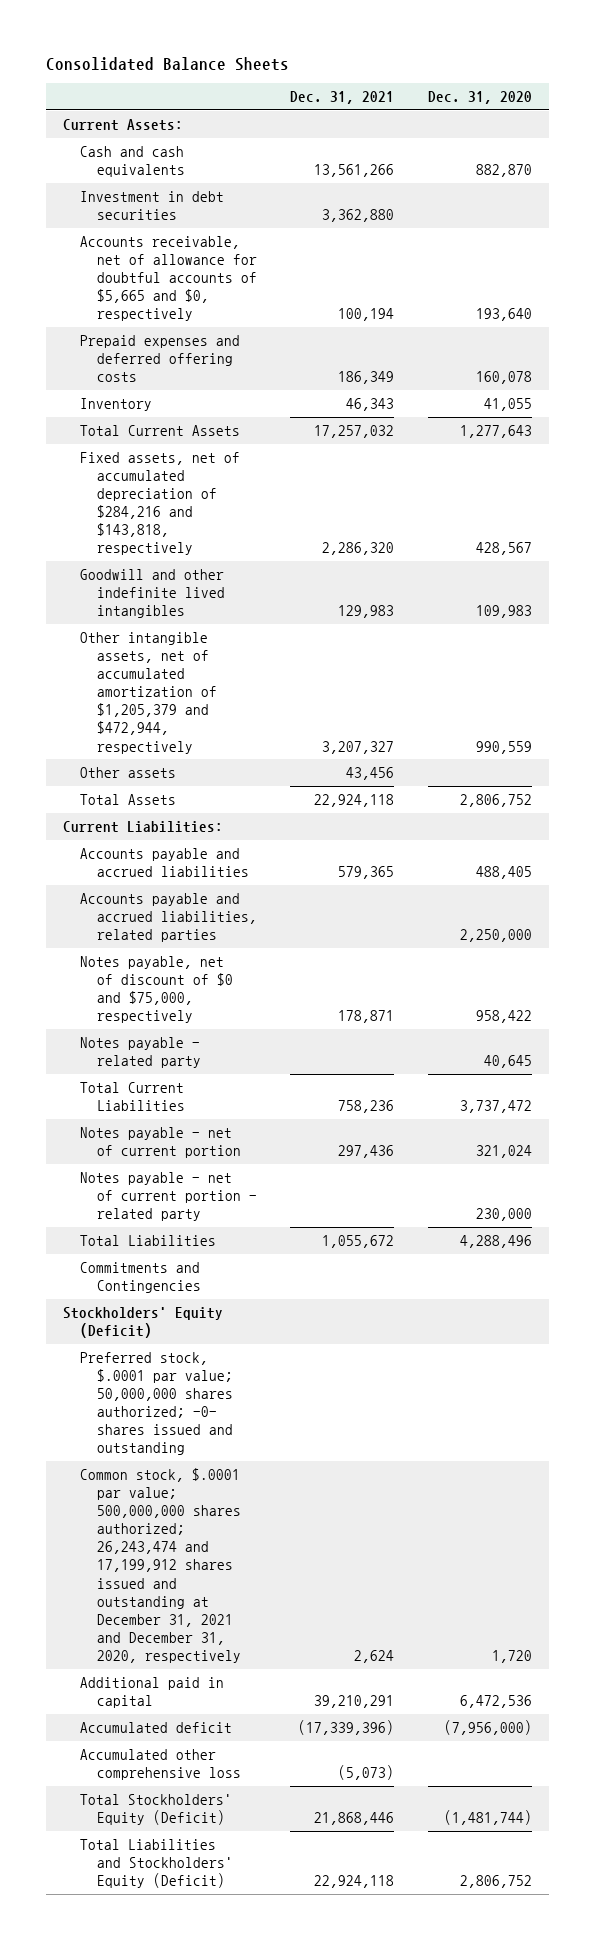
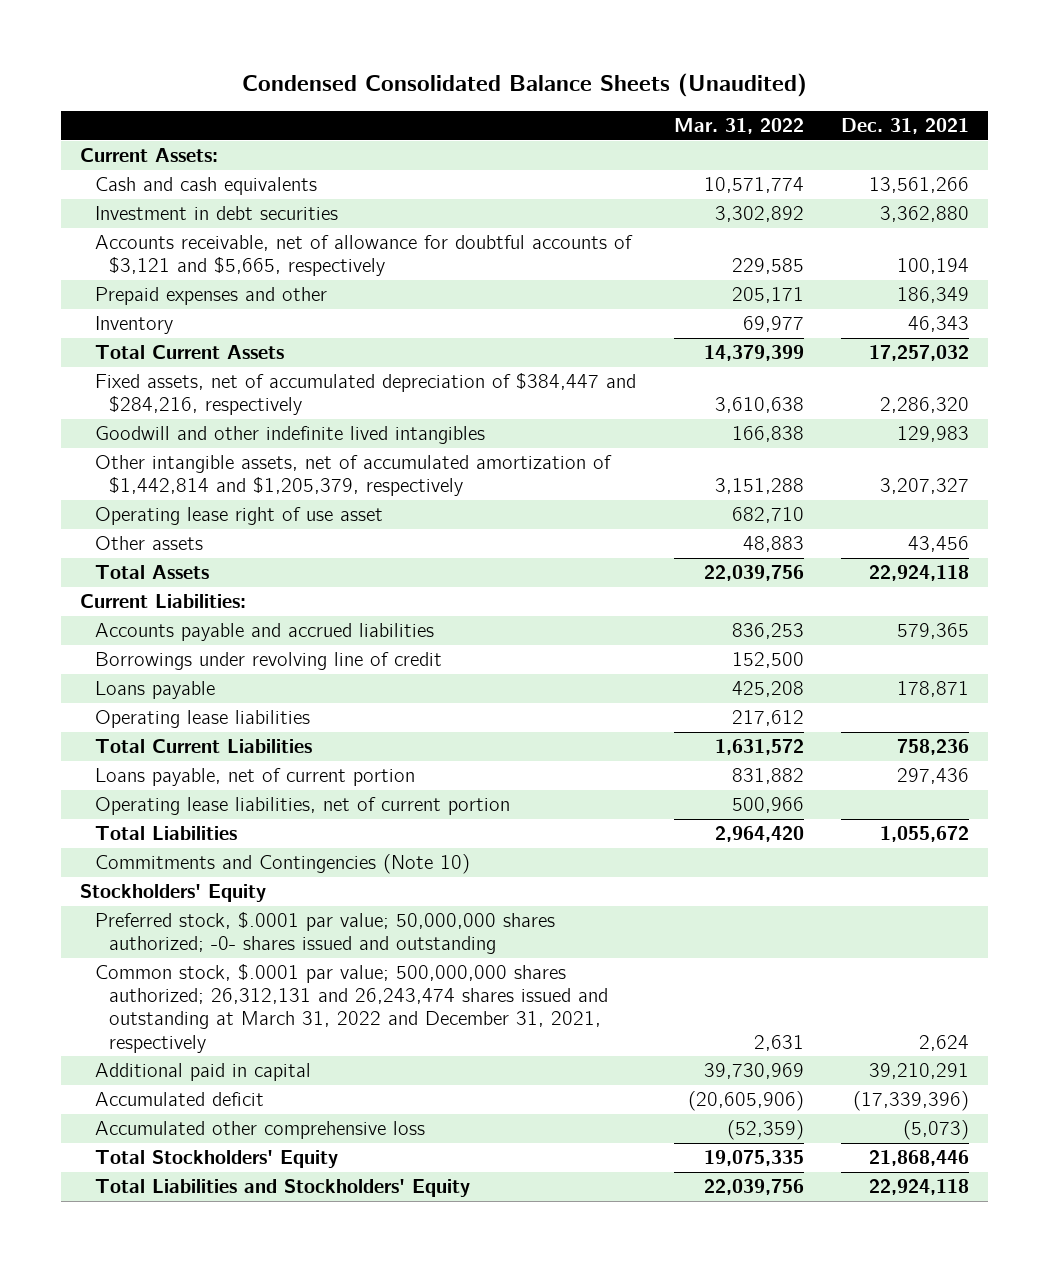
- Consolidated Balance Sheets
+ Condensed Consolidated Balance Sheets (Unaudited)
- | Dec. 31, 2021 | Dec. 31, 2020
+ | Mar. 31, 2022 | Dec. 31, 2021
- Accounts receivable, net of allowance for doubtful accounts of $5,665 and $0, respectively | 100,194 | 193,640
- Prepaid expenses and deferred offering costs | 186,349 | 160,078
+ Accounts receivable, net of allowance for doubtful accounts of $3,121 and $5,665, respectively | 229,585 | 100,194
+ Prepaid expenses and other | 205,171 | 186,349
- Fixed assets, net of accumulated depreciation of $284,216 and $143,818, respectively | 2,286,320 | 428,567
+ Fixed assets, net of accumulated depreciation of $384,447 and $284,216, respectively | 3,610,638 | 2,286,320
- Other intangible assets, net of accumulated amortization of $1,205,379 and $472,944, respectively | 3,207,327 | 990,559
+ Other intangible assets, net of accumulated amortization of $1,442,814 and $1,205,379, respectively | 3,151,288 | 3,207,327
+ Operating lease right of use asset | 682,710 |
- Accounts payable and accrued liabilities, related parties | | 2,250,000
- Notes payable, net of discount of $0 and $75,000, respectively | 178,871 | 958,422
- Notes payable - related party | | 40,645
+ Borrowings under revolving line of credit | 152,500 |
+ Loans payable | 425,208 | 178,871
+ Operating lease liabilities | 217,612 |
- Notes payable - net of current portion | 297,436 | 321,024
- Notes payable - net of current portion - related party | | 230,000
+ Loans payable, net of current portion | 831,882 | 297,436
+ Operating lease liabilities, net of current portion | 500,966 |
- Commitments and Contingencies
- Stockholders' Equity (Deficit)
+ Commitments and Contingencies (Note 10)
+ Stockholders' Equity
- Common stock, $.0001 par value; 500,000,000 shares authorized; 26,243,474 and 17,199,912 shares issued and outstanding at December 31, 2021 and December 31, 2020, respectively | 2,624 | 1,720
+ Common stock, $.0001 par value; 500,000,000 shares authorized; 26,312,131 and 26,243,474 shares issued and outstanding at March 31, 2022 and December 31, 2021, respectively | 2,631 | 2,624
- Total Stockholders' Equity (Deficit) | 21,868,446 | (1,481,744)
- Total Liabilities and Stockholders' Equity (Deficit) | 22,924,118 | 2,806,752
+ Total Stockholders' Equity | 19,075,335 | 21,868,446
+ Total Liabilities and Stockholders' Equity | 22,039,756 | 22,924,118

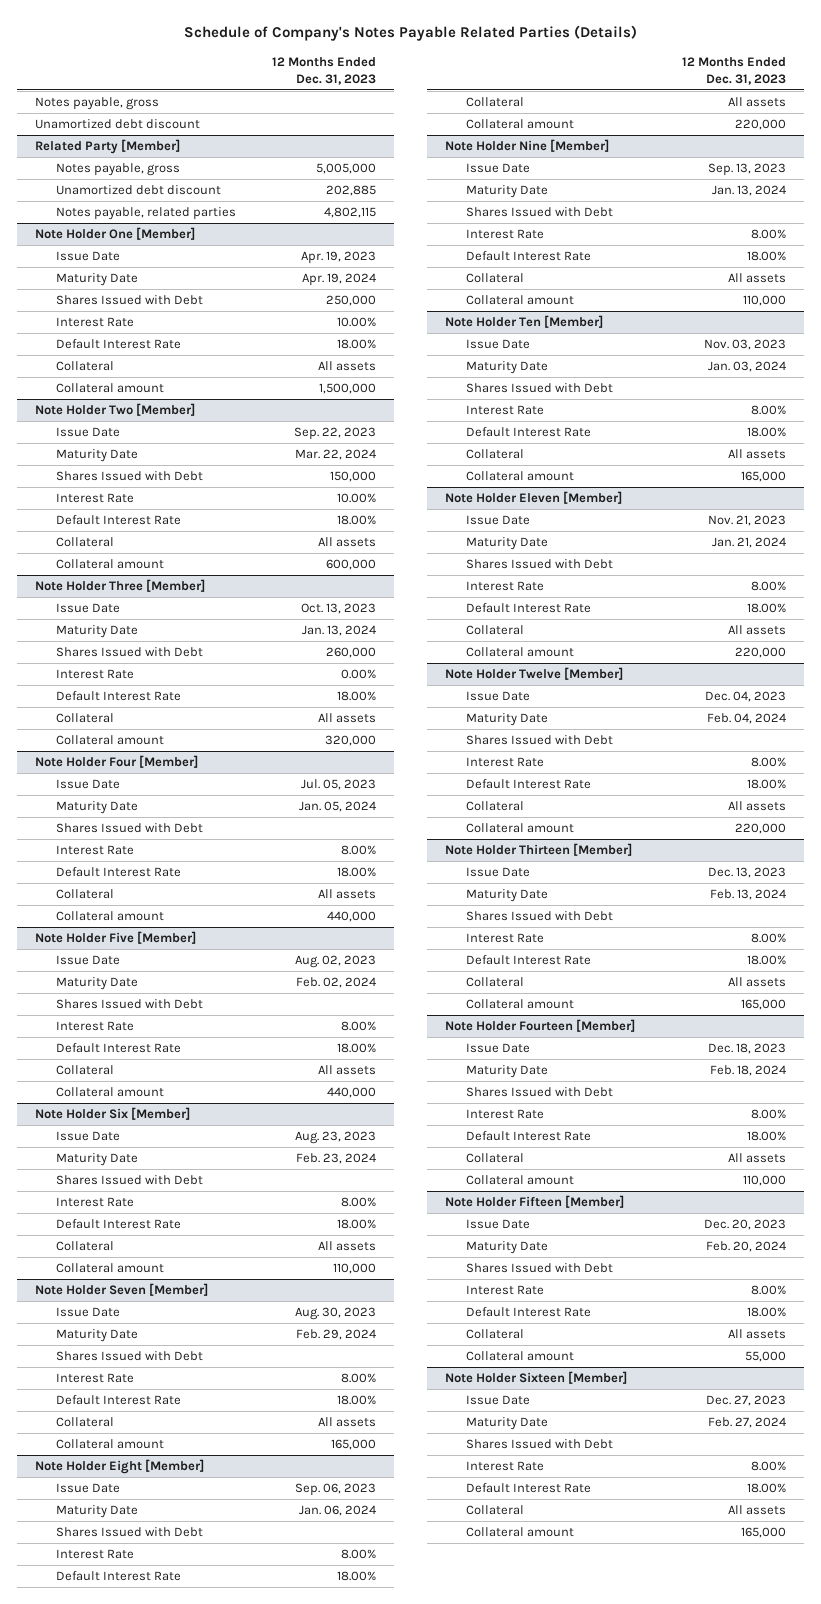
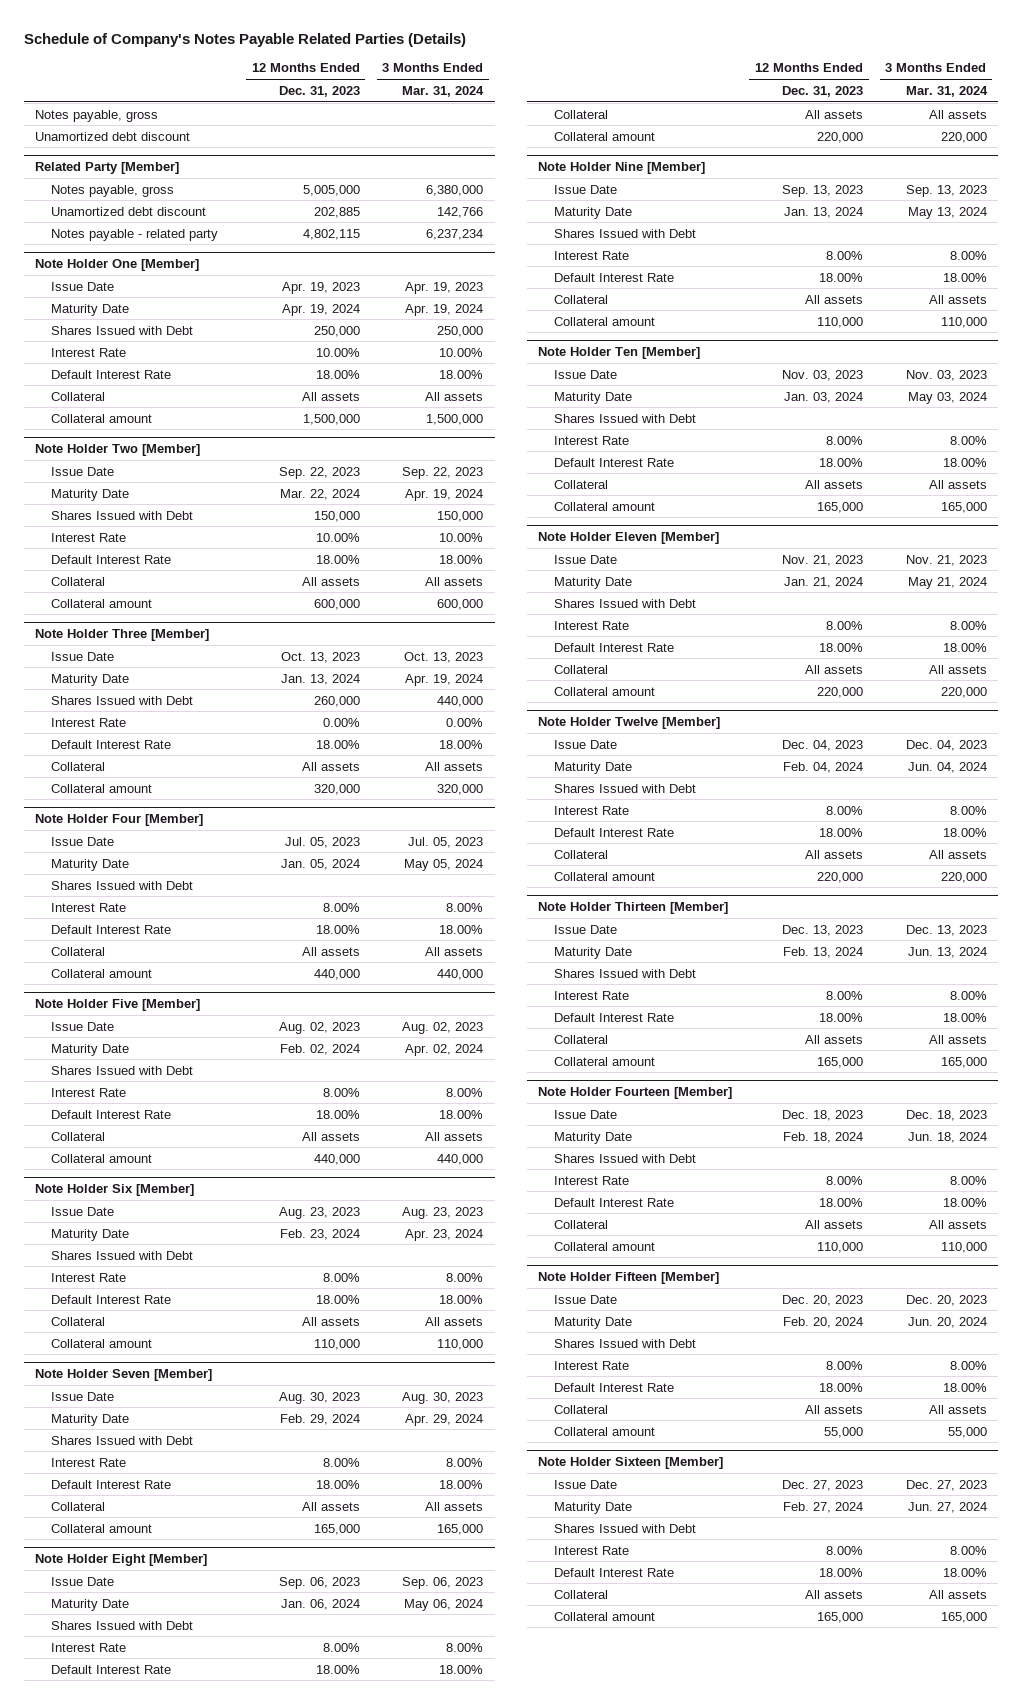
- | 12 Months Ended Dec. 31, 2023
+ | 12 Months Ended Dec. 31, 2023 | 3 Months Ended Mar. 31, 2024
@ Related Party [Member]
- Notes payable, related parties | 4,802,115
+ Notes payable - related party | 4,802,115 | 6,237,234

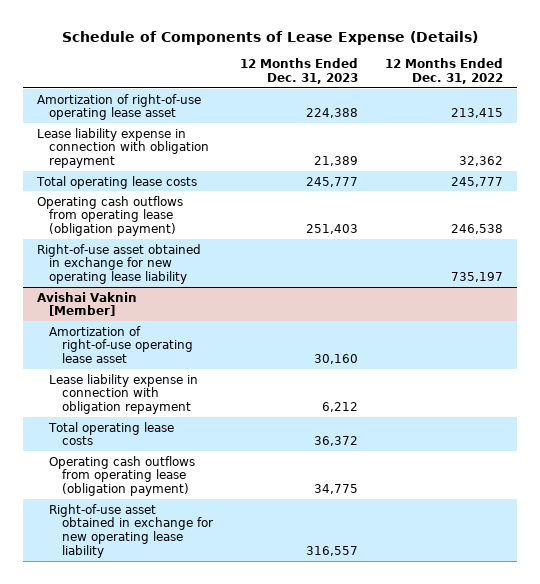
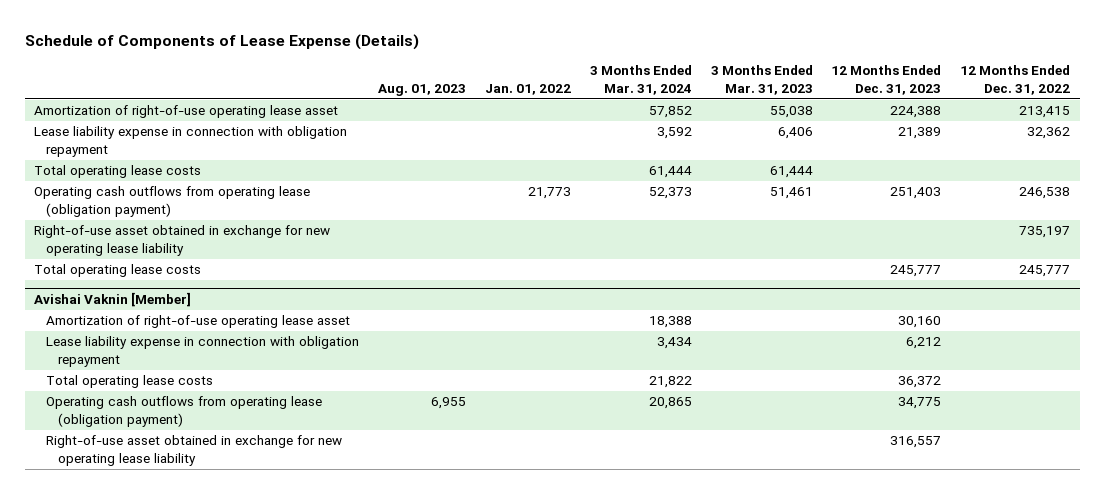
- | 12 Months Ended Dec. 31, 2023 | 12 Months Ended Dec. 31, 2022
+ | Aug. 01, 2023 | Jan. 01, 2022 | 3 Months Ended Mar. 31, 2024 | 3 Months Ended Mar. 31, 2023 | 12 Months Ended Dec. 31, 2023 | 12 Months Ended Dec. 31, 2022
+ Total operating lease costs | | | 61,444 | 61,444 | |
moved down: Total operating lease costs | | | | | 245,777 | 245,777

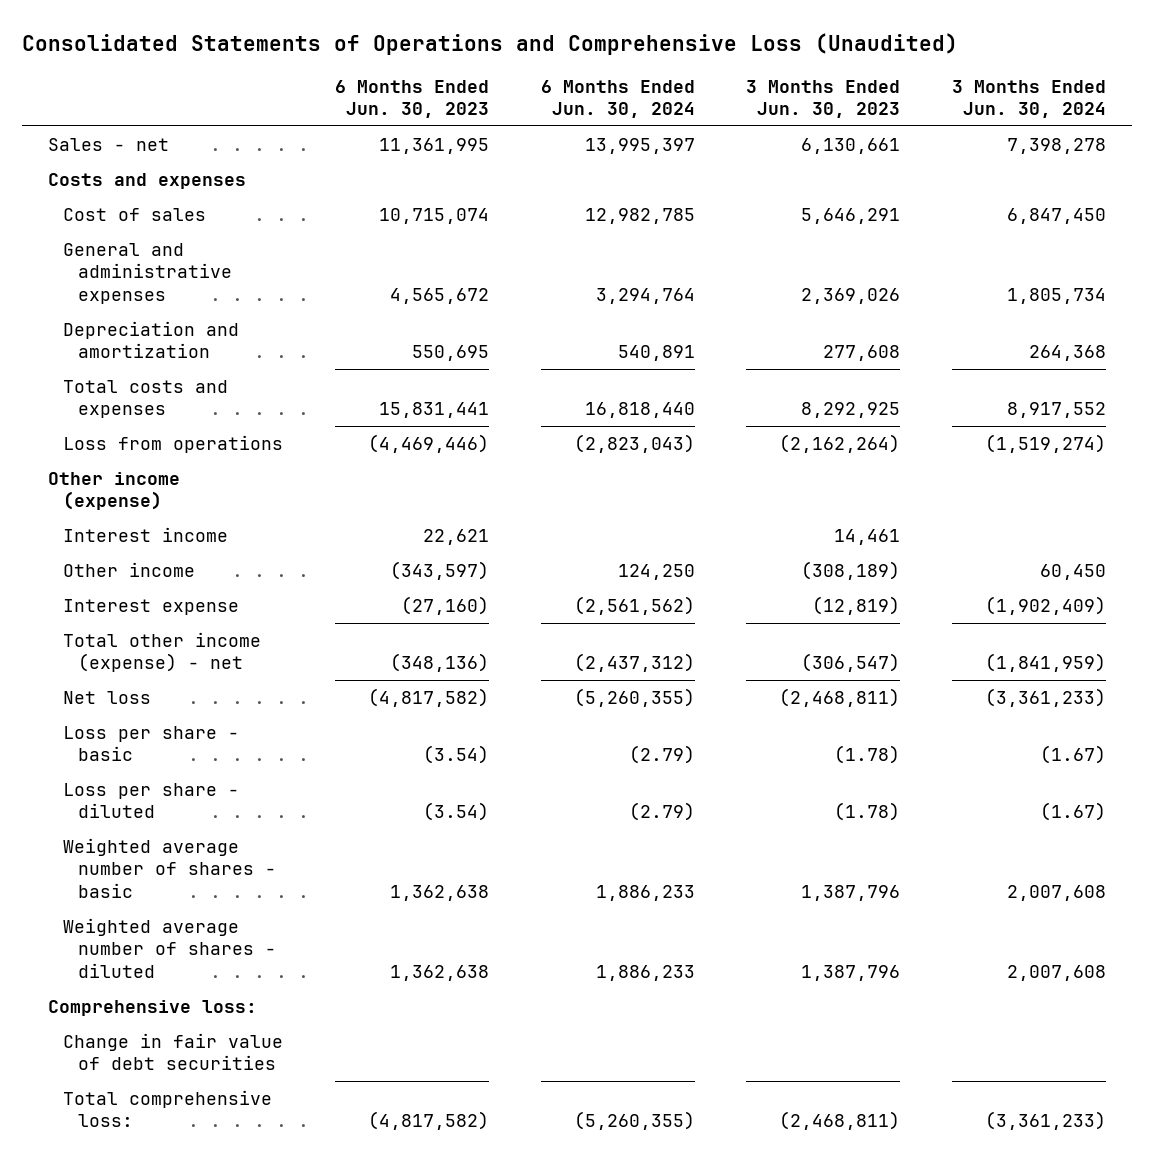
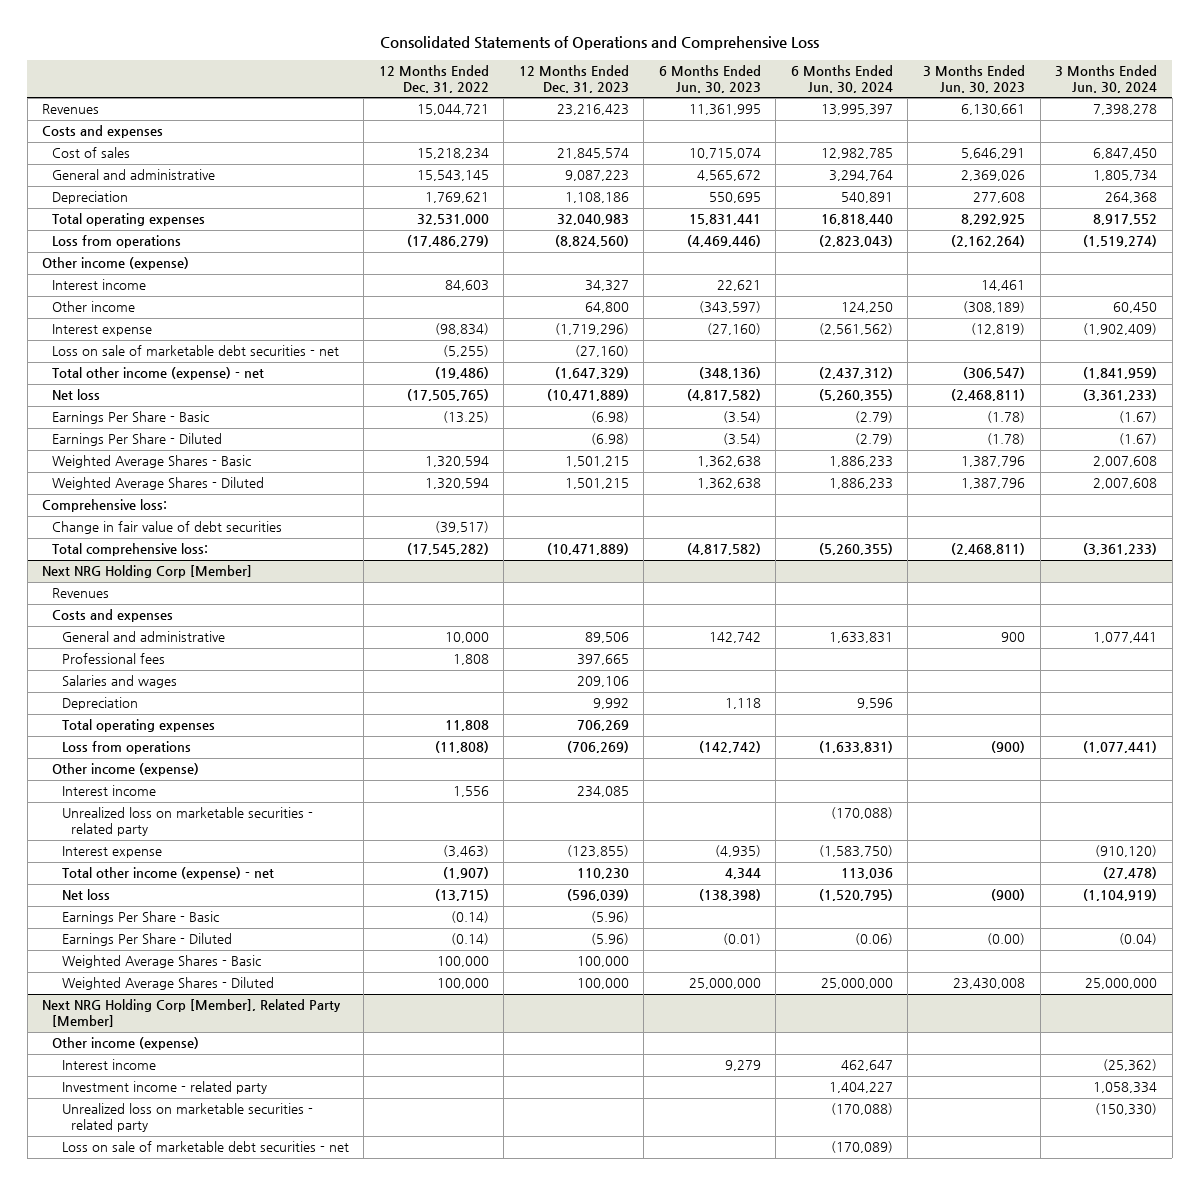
- Consolidated Statements of Operations and Comprehensive Loss (Unaudited)
+ Consolidated Statements of Operations and Comprehensive Loss
- | 6 Months Ended Jun. 30, 2023 | 6 Months Ended Jun. 30, 2024 | 3 Months Ended Jun. 30, 2023 | 3 Months Ended Jun. 30, 2024
+ | 12 Months Ended Dec. 31, 2022 | 12 Months Ended Dec. 31, 2023 | 6 Months Ended Jun. 30, 2023 | 6 Months Ended Jun. 30, 2024 | 3 Months Ended Jun. 30, 2023 | 3 Months Ended Jun. 30, 2024
- Sales - net | 11,361,995 | 13,995,397 | 6,130,661 | 7,398,278
+ Revenues | 15,044,721 | 23,216,423 | 11,361,995 | 13,995,397 | 6,130,661 | 7,398,278
- General and administrative expenses | 4,565,672 | 3,294,764 | 2,369,026 | 1,805,734
- Depreciation and amortization | 550,695 | 540,891 | 277,608 | 264,368
- Total costs and expenses | 15,831,441 | 16,818,440 | 8,292,925 | 8,917,552
+ General and administrative | 15,543,145 | 9,087,223 | 4,565,672 | 3,294,764 | 2,369,026 | 1,805,734
+ Depreciation | 1,769,621 | 1,108,186 | 550,695 | 540,891 | 277,608 | 264,368
+ Total operating expenses | 32,531,000 | 32,040,983 | 15,831,441 | 16,818,440 | 8,292,925 | 8,917,552
+ Loss on sale of marketable debt securities - net | (5,255) | (27,160) | | | |
- Loss per share - basic | (3.54) | (2.79) | (1.78) | (1.67)
- Loss per share - diluted | (3.54) | (2.79) | (1.78) | (1.67)
- Weighted average number of shares - basic | 1,362,638 | 1,886,233 | 1,387,796 | 2,007,608
- Weighted average number of shares - diluted | 1,362,638 | 1,886,233 | 1,387,796 | 2,007,608
+ Earnings Per Share - Basic | (13.25) | (6.98) | (3.54) | (2.79) | (1.78) | (1.67)
+ Earnings Per Share - Diluted | | (6.98) | (3.54) | (2.79) | (1.78) | (1.67)
+ Weighted Average Shares - Basic | 1,320,594 | 1,501,215 | 1,362,638 | 1,886,233 | 1,387,796 | 2,007,608
+ Weighted Average Shares - Diluted | 1,320,594 | 1,501,215 | 1,362,638 | 1,886,233 | 1,387,796 | 2,007,608
+ Next NRG Holding Corp [Member]
+ Revenues
+ Costs and expenses
+ General and administrative | 10,000 | 89,506 | 142,742 | 1,633,831 | 900 | 1,077,441
+ Professional fees | 1,808 | 397,665 | | | |
+ Salaries and wages | | 209,106 | | | |
+ Depreciation | | 9,992 | 1,118 | 9,596 | |
+ Total operating expenses | 11,808 | 706,269 | | | |
+ Loss from operations | (11,808) | (706,269) | (142,742) | (1,633,831) | (900) | (1,077,441)
+ Other income (expense)
+ Interest income | 1,556 | 234,085 | | | |
+ Unrealized loss on marketable securities - related party | | | | (170,088) | |
+ Interest expense | (3,463) | (123,855) | (4,935) | (1,583,750) | | (910,120)
+ Total other income (expense) - net | (1,907) | 110,230 | 4,344 | 113,036 | | (27,478)
+ Net loss | (13,715) | (596,039) | (138,398) | (1,520,795) | (900) | (1,104,919)
+ Earnings Per Share - Basic | (0.14) | (5.96) | | | |
+ Earnings Per Share - Diluted | (0.14) | (5.96) | (0.01) | (0.06) | (0.00) | (0.04)
+ Weighted Average Shares - Basic | 100,000 | 100,000 | | | |
+ Weighted Average Shares - Diluted | 100,000 | 100,000 | 25,000,000 | 25,000,000 | 23,430,008 | 25,000,000
+ Next NRG Holding Corp [Member], Related Party [Member]
+ Other income (expense)
+ Interest income | | | 9,279 | 462,647 | | (25,362)
+ Investment income - related party | | | | 1,404,227 | | 1,058,334
+ Unrealized loss on marketable securities - related party | | | | (170,088) | | (150,330)
+ Loss on sale of marketable debt securities - net | | | | (170,089) | |

